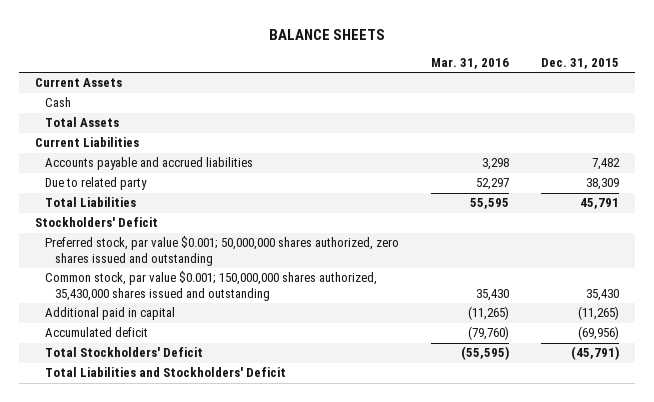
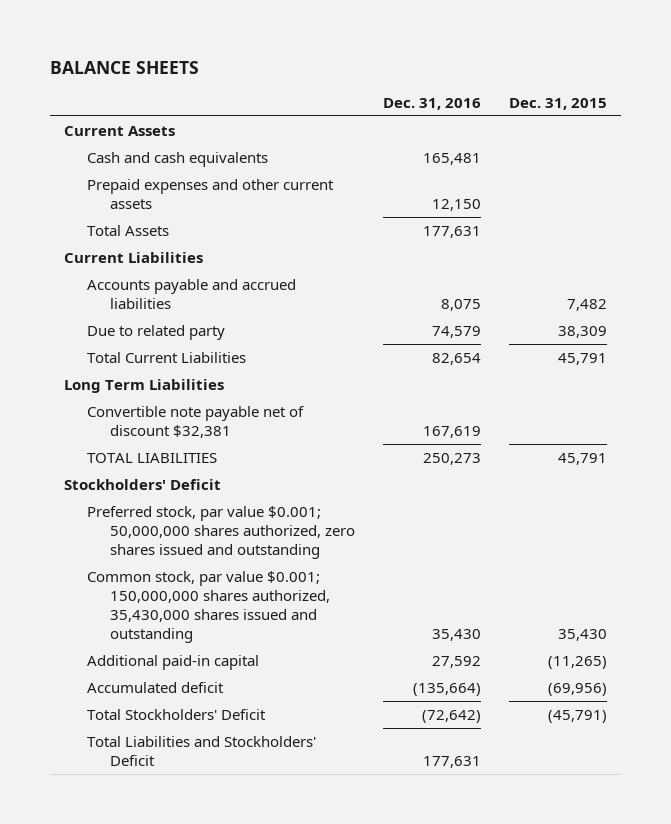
- | Mar. 31, 2016 | Dec. 31, 2015
+ | Dec. 31, 2016 | Dec. 31, 2015
- Cash
+ Cash and cash equivalents | 165,481 |
+ Prepaid expenses and other current assets | 12,150 |
- Total Liabilities | 55,595 | 45,791
+ Total Current Liabilities | 82,654 | 45,791
+ Long Term Liabilities
+ Convertible note payable net of discount $32,381 | 167,619 |
+ TOTAL LIABILITIES | 250,273 | 45,791
- Additional paid in capital | (11,265) | (11,265)
+ Additional paid-in capital | 27,592 | (11,265)

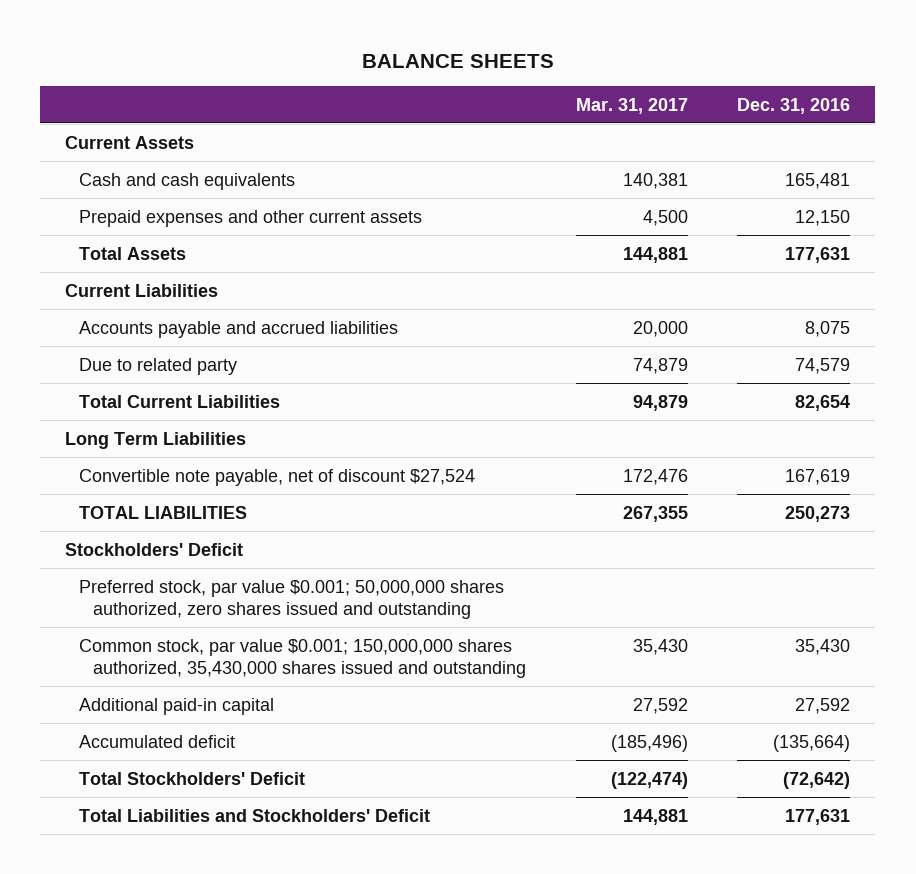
- | Dec. 31, 2016 | Dec. 31, 2015
+ | Mar. 31, 2017 | Dec. 31, 2016
- Convertible note payable net of discount $32,381 | 167,619 |
+ Convertible note payable, net of discount $27,524 | 172,476 | 167,619

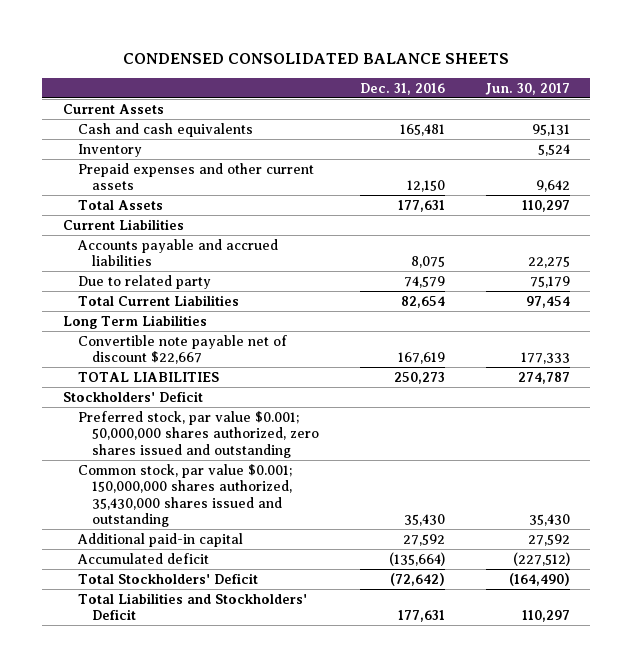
- BALANCE SHEETS
+ CONDENSED CONSOLIDATED BALANCE SHEETS
- | Mar. 31, 2017 | Dec. 31, 2016
+ | Dec. 31, 2016 | Jun. 30, 2017
+ Inventory | | 5,524
- Convertible note payable, net of discount $27,524 | 172,476 | 167,619
+ Convertible note payable net of discount $22,667 | 167,619 | 177,333

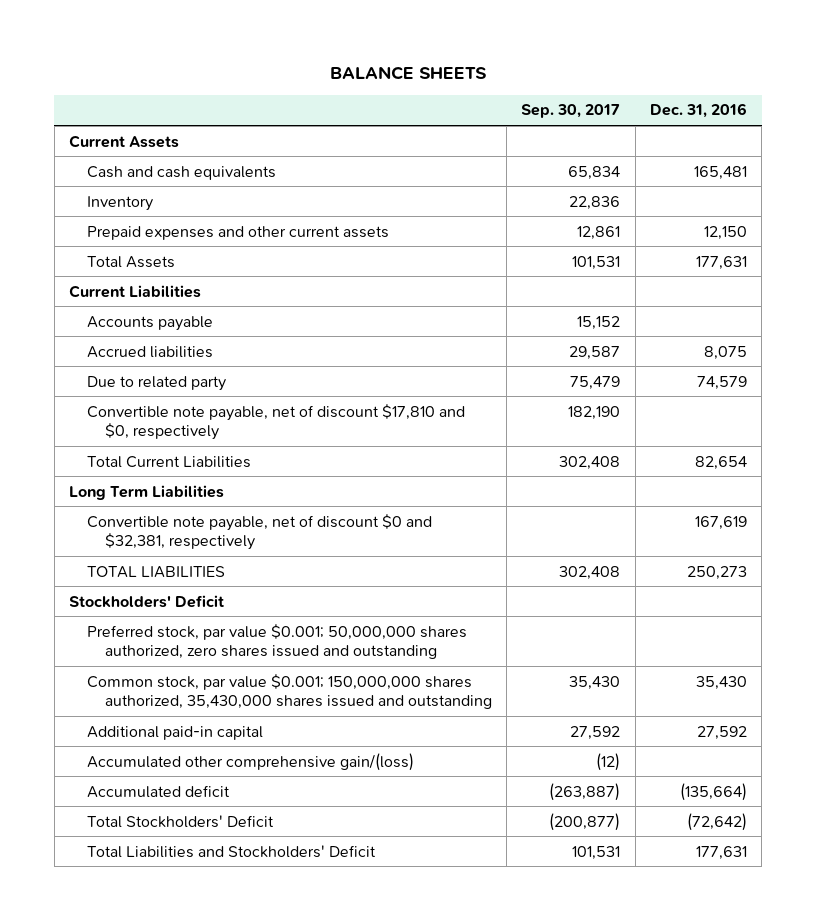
- CONDENSED CONSOLIDATED BALANCE SHEETS
+ BALANCE SHEETS
- | Dec. 31, 2016 | Jun. 30, 2017
+ | Sep. 30, 2017 | Dec. 31, 2016
- Accounts payable and accrued liabilities | 8,075 | 22,275
+ Accounts payable | 15,152 |
+ Accrued liabilities | 29,587 | 8,075
+ Convertible note payable, net of discount $17,810 and $0, respectively | 182,190 |
- Convertible note payable net of discount $22,667 | 167,619 | 177,333
+ Convertible note payable, net of discount $0 and $32,381, respectively | | 167,619
+ Accumulated other comprehensive gain/(loss) | (12) |

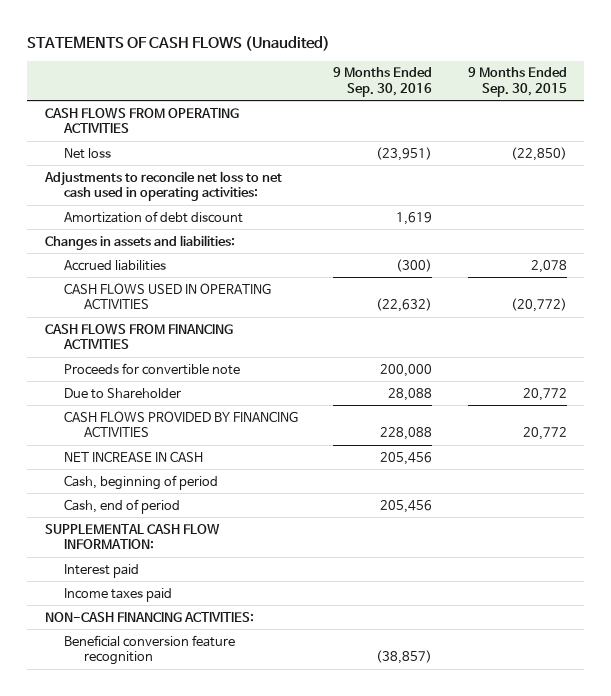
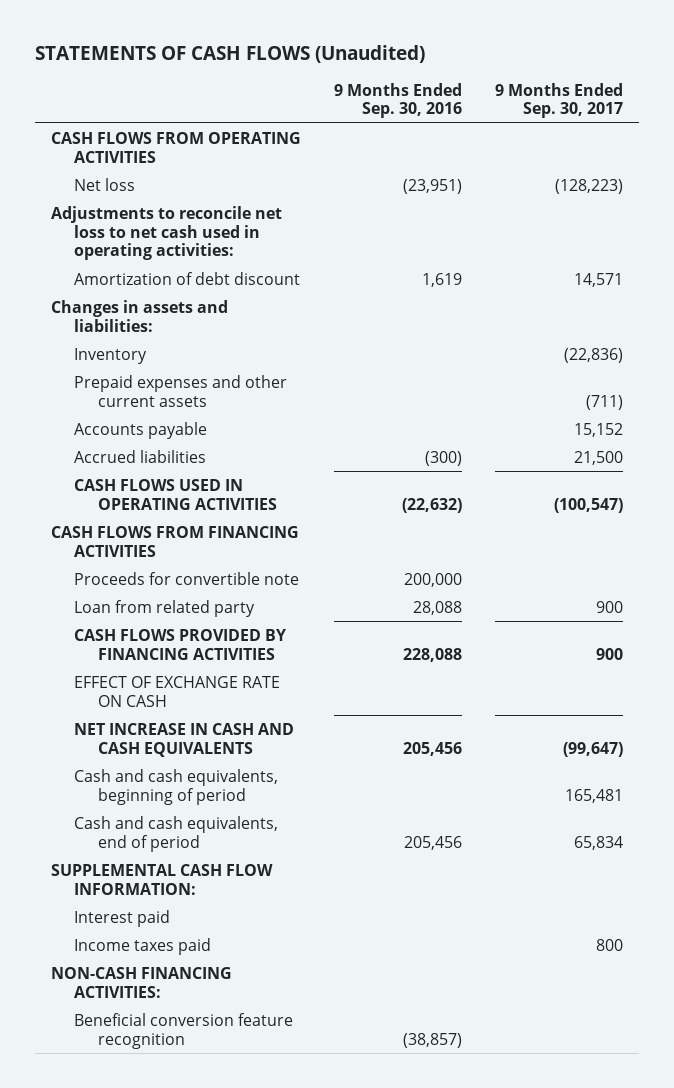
- | 9 Months Ended Sep. 30, 2016 | 9 Months Ended Sep. 30, 2015
+ | 9 Months Ended Sep. 30, 2016 | 9 Months Ended Sep. 30, 2017
+ Inventory | | (22,836)
+ Prepaid expenses and other current assets | | (711)
+ Accounts payable | | 15,152
- Due to Shareholder | 28,088 | 20,772
+ Loan from related party | 28,088 | 900
- NET INCREASE IN CASH | 205,456 |
- Cash, beginning of period
- Cash, end of period | 205,456 |
+ EFFECT OF EXCHANGE RATE ON CASH
+ NET INCREASE IN CASH AND CASH EQUIVALENTS | 205,456 | (99,647)
+ Cash and cash equivalents, beginning of period | | 165,481
+ Cash and cash equivalents, end of period | 205,456 | 65,834

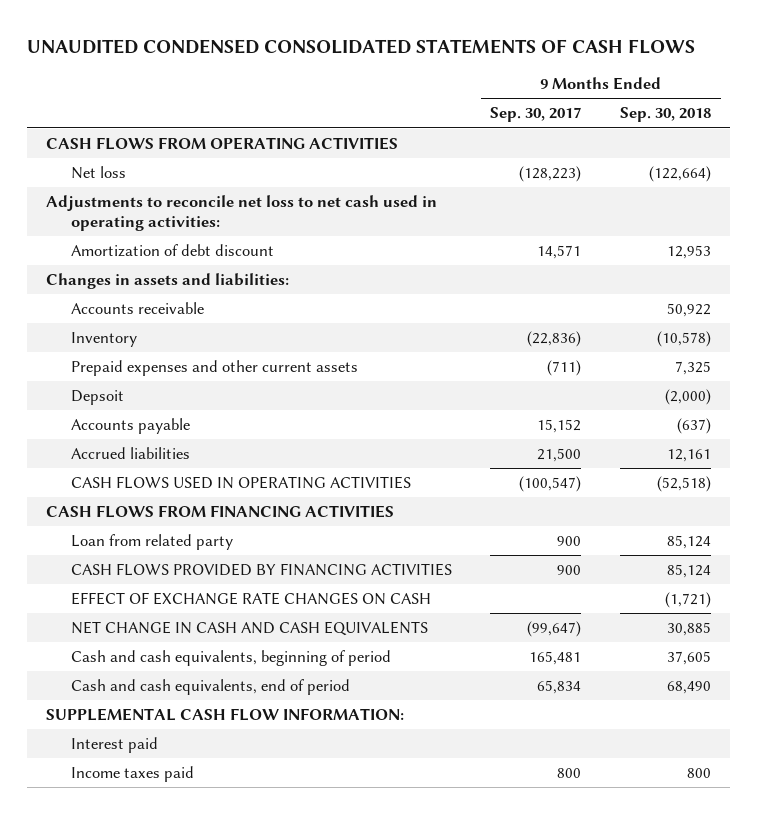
- STATEMENTS OF CASH FLOWS (Unaudited)
+ UNAUDITED CONDENSED CONSOLIDATED STATEMENTS OF CASH FLOWS
- | 9 Months Ended Sep. 30, 2016 | 9 Months Ended Sep. 30, 2017
+ | 9 Months Ended Sep. 30, 2017 | 9 Months Ended Sep. 30, 2018
+ Accounts receivable | | 50,922
+ Depsoit | | (2,000)
- Proceeds for convertible note | 200,000 |
- EFFECT OF EXCHANGE RATE ON CASH
- NET INCREASE IN CASH AND CASH EQUIVALENTS | 205,456 | (99,647)
+ EFFECT OF EXCHANGE RATE CHANGES ON CASH | | (1,721)
+ NET CHANGE IN CASH AND CASH EQUIVALENTS | (99,647) | 30,885
- NON-CASH FINANCING ACTIVITIES:
- Beneficial conversion feature recognition | (38,857) |

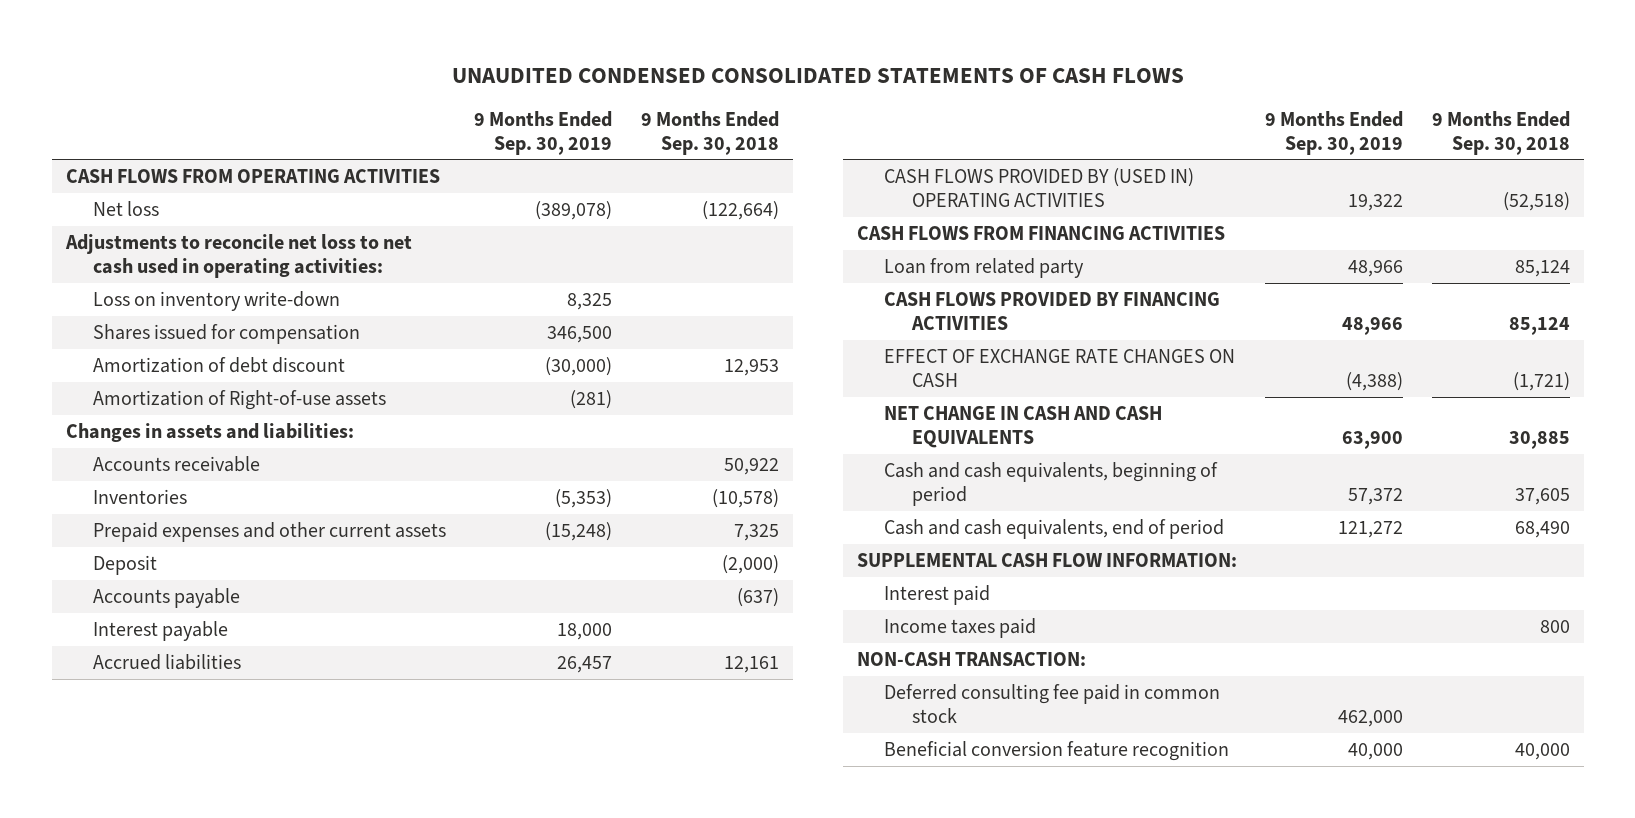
- | 9 Months Ended Sep. 30, 2017 | 9 Months Ended Sep. 30, 2018
+ | 9 Months Ended Sep. 30, 2019 | 9 Months Ended Sep. 30, 2018
+ Loss on inventory write-down | 8,325 |
+ Shares issued for compensation | 346,500 |
+ Amortization of Right-of-use assets | (281) |
- Inventory | (22,836) | (10,578)
+ Inventories | (5,353) | (10,578)
- Depsoit | | (2,000)
+ Deposit | | (2,000)
+ Interest payable | 18,000 |
- CASH FLOWS USED IN OPERATING ACTIVITIES | (100,547) | (52,518)
+ CASH FLOWS PROVIDED BY (USED IN) OPERATING ACTIVITIES | 19,322 | (52,518)
+ NON-CASH TRANSACTION:
+ Deferred consulting fee paid in common stock | 462,000 |
+ Beneficial conversion feature recognition | 40,000 | 40,000

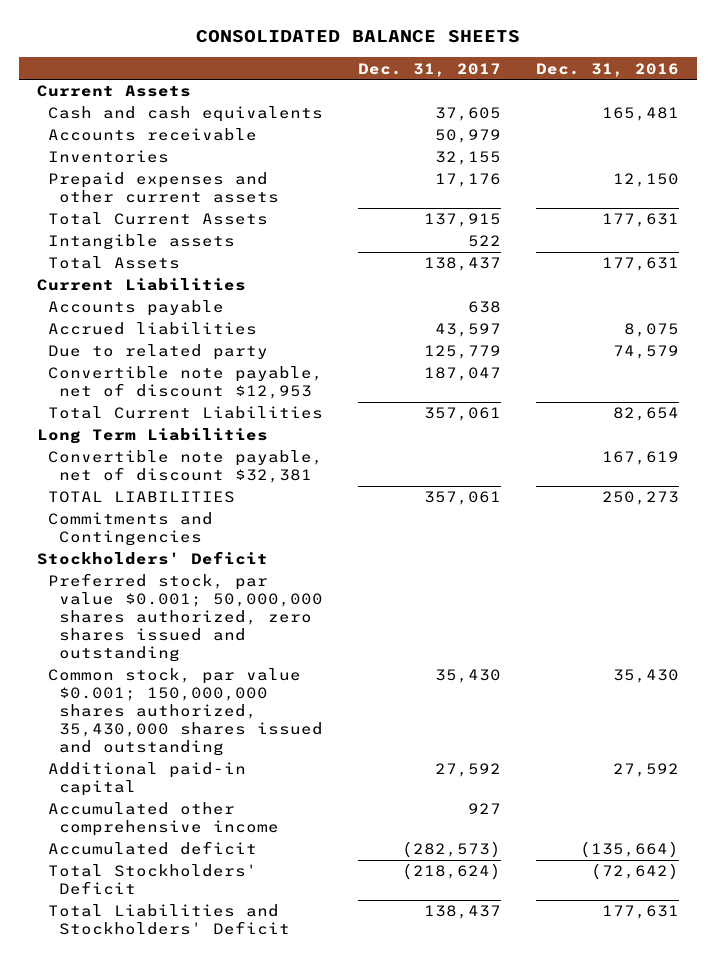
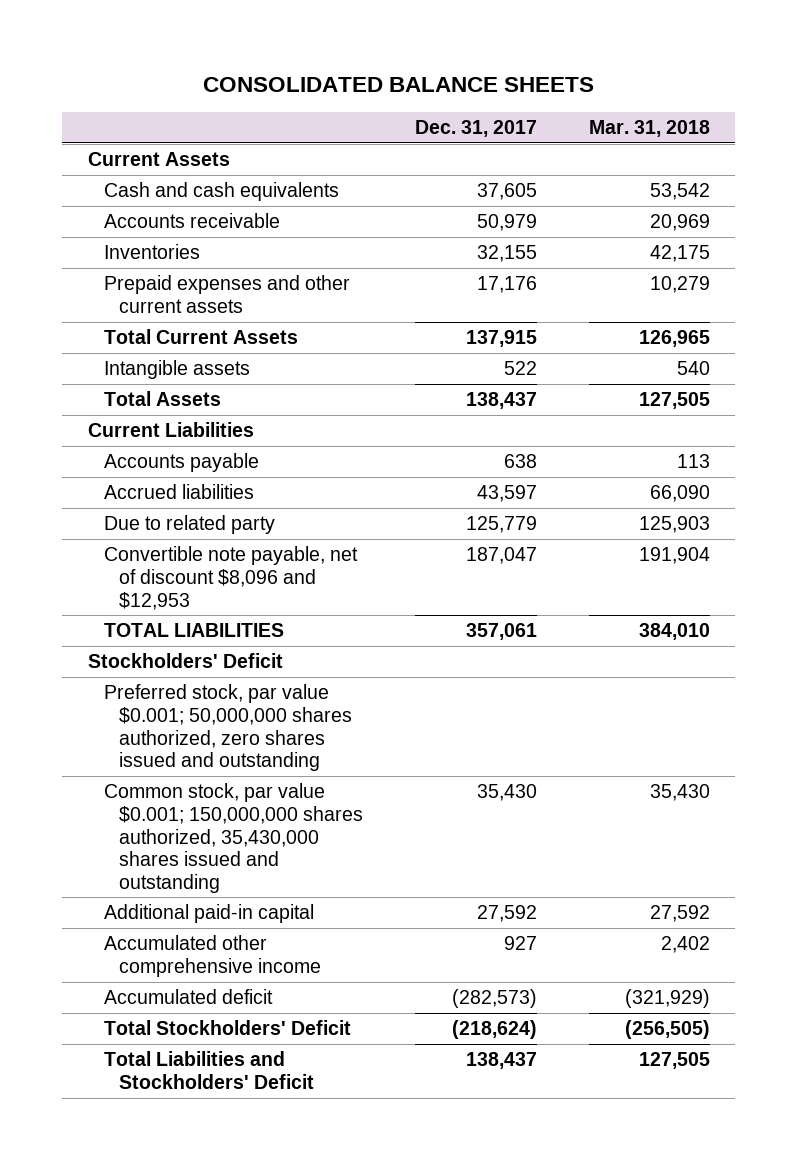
- | Dec. 31, 2017 | Dec. 31, 2016
+ | Dec. 31, 2017 | Mar. 31, 2018
- Convertible note payable, net of discount $12,953 | 187,047 |
- Total Current Liabilities | 357,061 | 82,654
- Long Term Liabilities
- Convertible note payable, net of discount $32,381 | | 167,619
+ Convertible note payable, net of discount $8,096 and $12,953 | 187,047 | 191,904
- Commitments and Contingencies

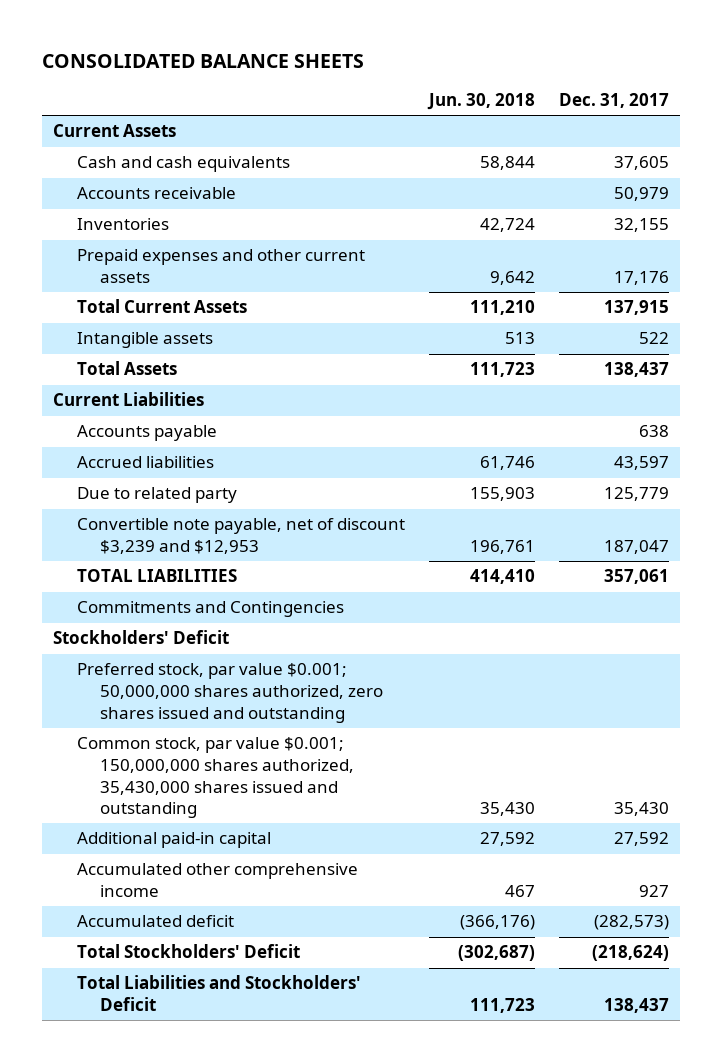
- | Dec. 31, 2017 | Mar. 31, 2018
+ | Jun. 30, 2018 | Dec. 31, 2017
- Convertible note payable, net of discount $8,096 and $12,953 | 187,047 | 191,904
+ Convertible note payable, net of discount $3,239 and $12,953 | 196,761 | 187,047
+ Commitments and Contingencies

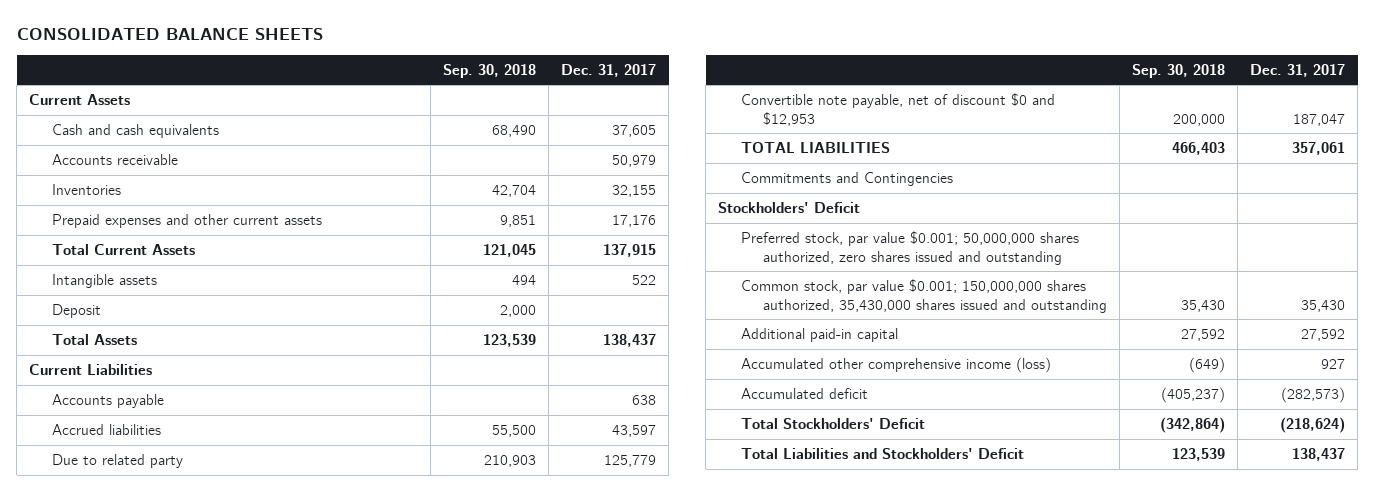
- | Jun. 30, 2018 | Dec. 31, 2017
+ | Sep. 30, 2018 | Dec. 31, 2017
+ Deposit | 2,000 |
- Convertible note payable, net of discount $3,239 and $12,953 | 196,761 | 187,047
+ Convertible note payable, net of discount $0 and $12,953 | 200,000 | 187,047
- Accumulated other comprehensive income | 467 | 927
+ Accumulated other comprehensive income (loss) | (649) | 927

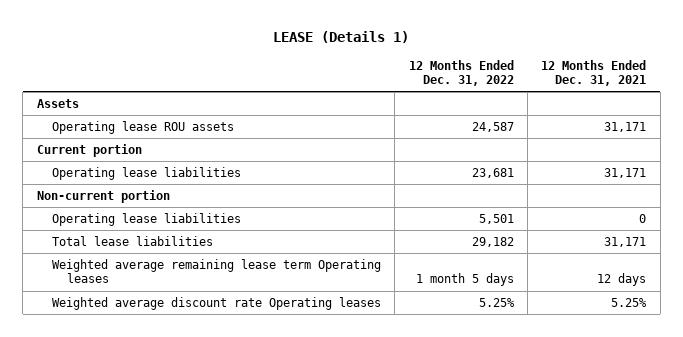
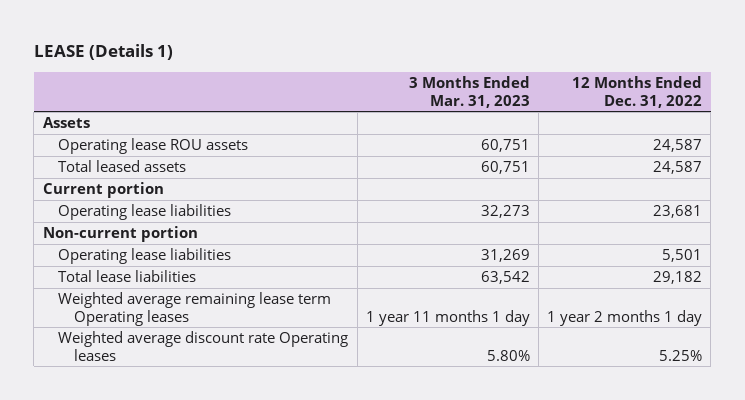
- | 12 Months Ended Dec. 31, 2022 | 12 Months Ended Dec. 31, 2021
+ | 3 Months Ended Mar. 31, 2023 | 12 Months Ended Dec. 31, 2022
+ Total leased assets | 60,751 | 24,587
- Weighted average remaining lease term Operating leases | 1 month 5 days | 12 days
+ Weighted average remaining lease term Operating leases | 1 year 11 months 1 day | 1 year 2 months 1 day

